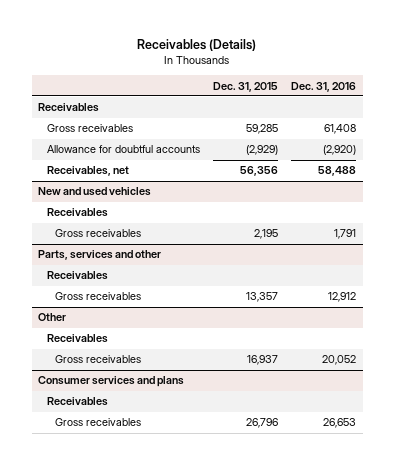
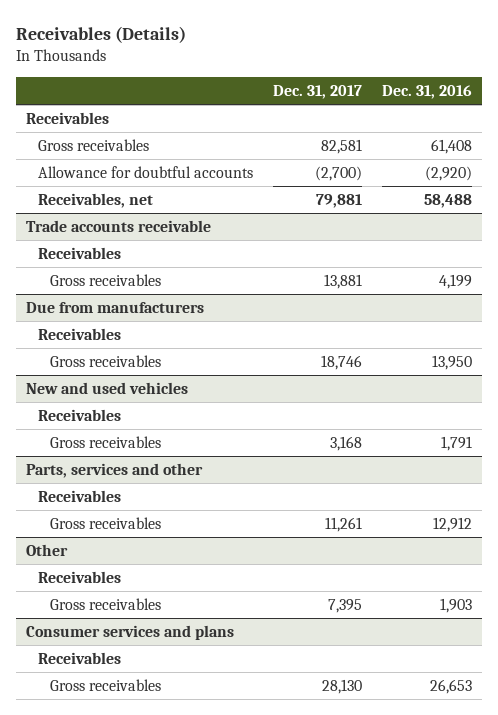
- | Dec. 31, 2015 | Dec. 31, 2016
+ | Dec. 31, 2017 | Dec. 31, 2016
+ Trade accounts receivable
+ Receivables
+ Gross receivables | 13,881 | 4,199
+ Due from manufacturers
+ Receivables
+ Gross receivables | 18,746 | 13,950
@ Other
- Gross receivables | 16,937 | 20,052
+ Gross receivables | 7,395 | 1,903

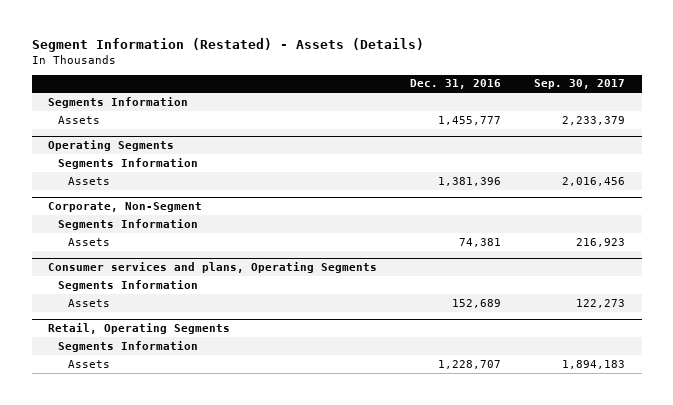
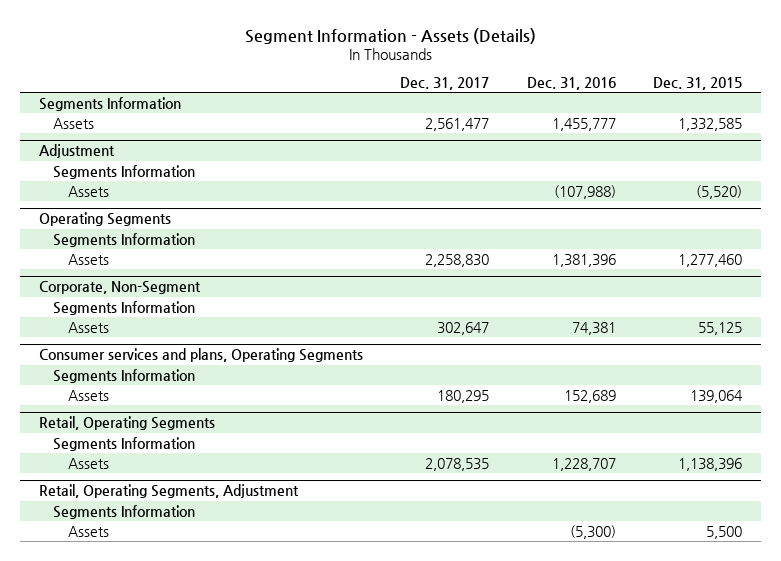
- Segment Information (Restated) - Assets (Details)
+ Segment Information - Assets (Details)
- | Dec. 31, 2016 | Sep. 30, 2017
+ | Dec. 31, 2017 | Dec. 31, 2016 | Dec. 31, 2015
+ Adjustment
+ Segments Information
+ Assets | | (107,988) | (5,520)
+ Retail, Operating Segments, Adjustment
+ Segments Information
+ Assets | | (5,300) | 5,500

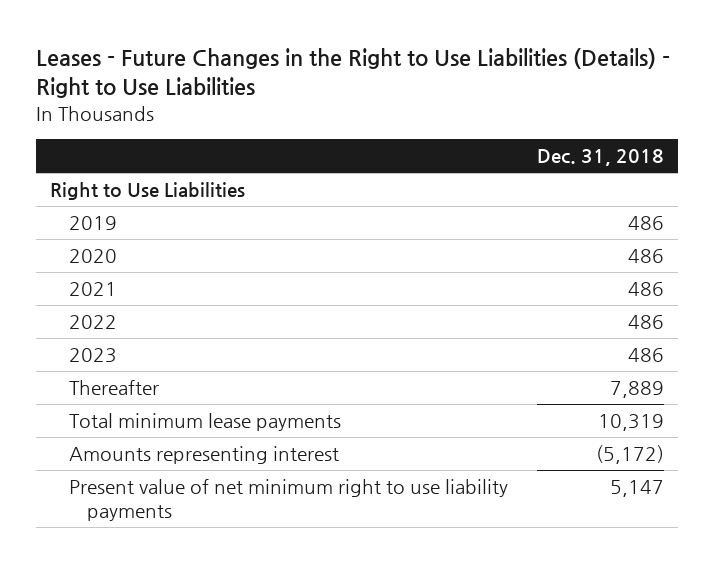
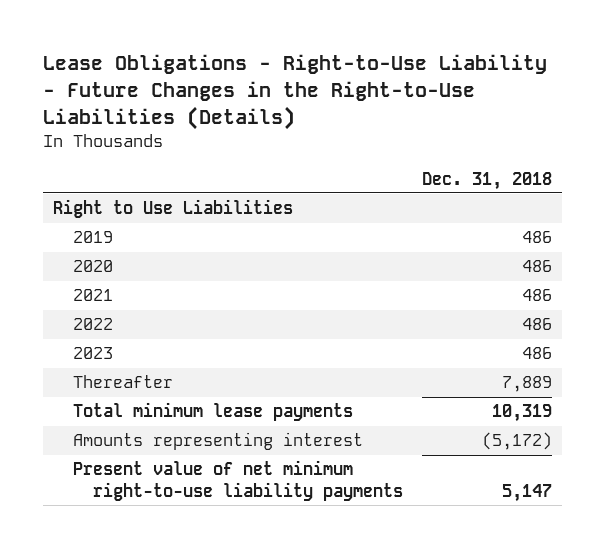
- Leases - Future Changes in the Right to Use Liabilities (Details) - Right to Use Liabilities
+ Lease Obligations - Right-to-Use Liability - Future Changes in the Right-to-Use Liabilities (Details)
- Present value of net minimum right to use liability payments | 5,147
+ Present value of net minimum right-to-use liability payments | 5,147

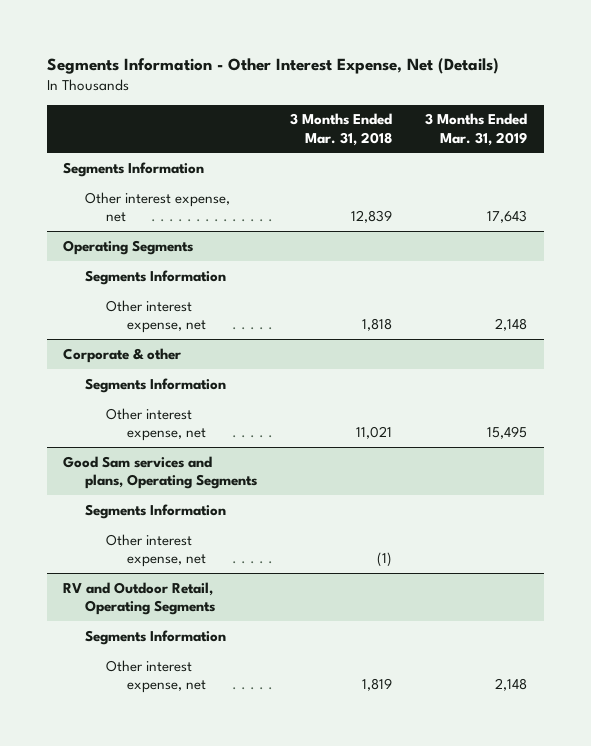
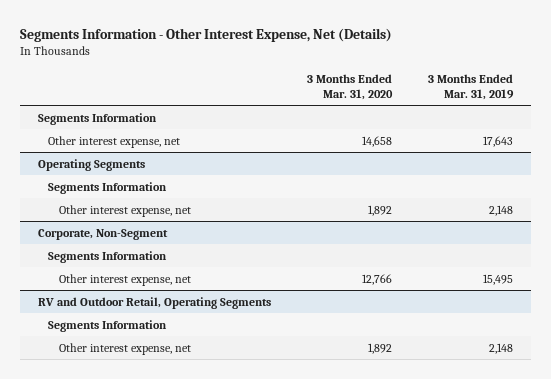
- | 3 Months Ended Mar. 31, 2018 | 3 Months Ended Mar. 31, 2019
+ | 3 Months Ended Mar. 31, 2020 | 3 Months Ended Mar. 31, 2019
- Corporate & other
+ Corporate, Non-Segment
- Good Sam services and plans, Operating Segments
- Segments Information
- Other interest expense, net | (1) |

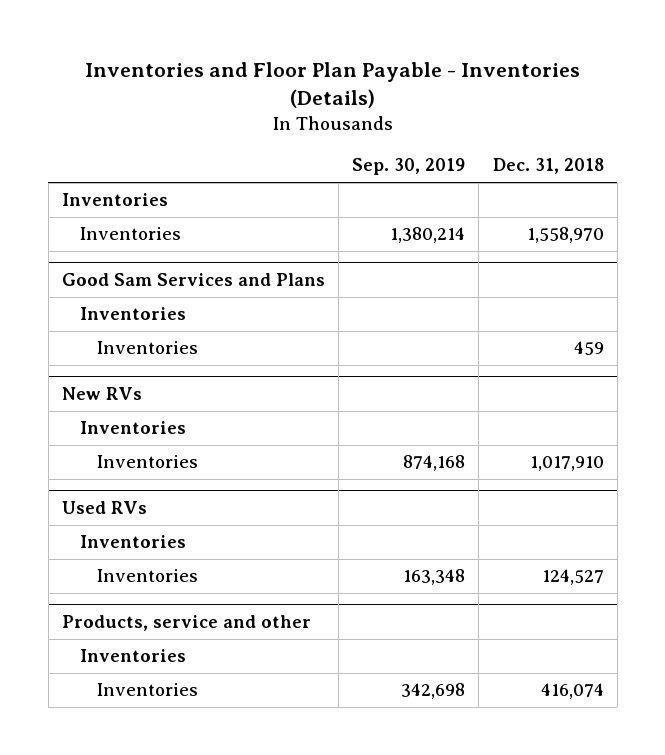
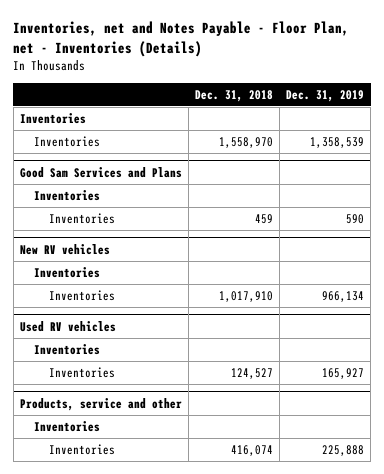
- Inventories and Floor Plan Payable - Inventories (Details)
+ Inventories, net and Notes Payable - Floor Plan, net - Inventories (Details)
- | Sep. 30, 2019 | Dec. 31, 2018
+ | Dec. 31, 2018 | Dec. 31, 2019
- New RVs
+ New RV vehicles
- Used RVs
+ Used RV vehicles

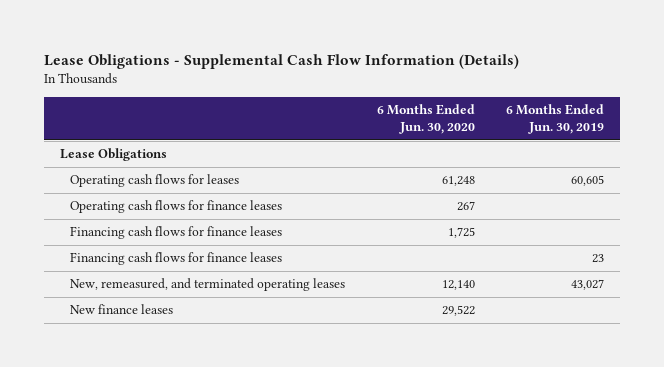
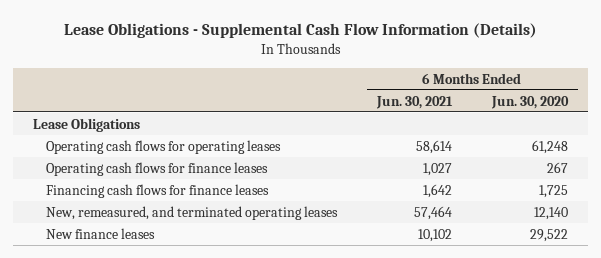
- | 6 Months Ended Jun. 30, 2020 | 6 Months Ended Jun. 30, 2019
+ | 6 Months Ended Jun. 30, 2021 | 6 Months Ended Jun. 30, 2020
- Operating cash flows for leases | 61,248 | 60,605
+ Operating cash flows for operating leases | 58,614 | 61,248
- Financing cash flows for finance leases | | 23

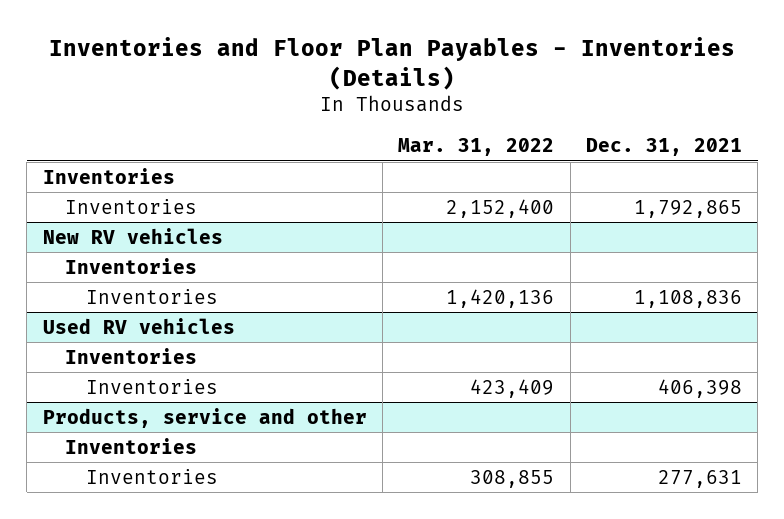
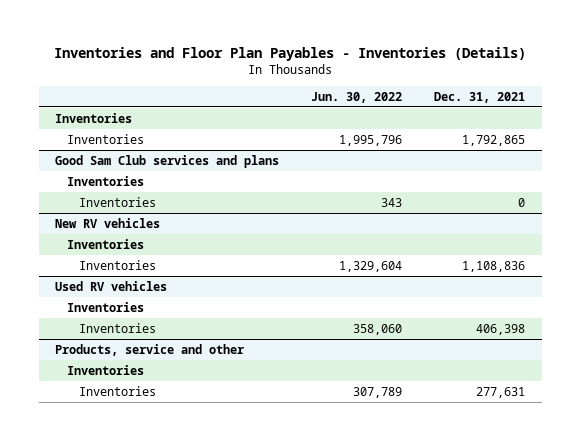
- | Mar. 31, 2022 | Dec. 31, 2021
+ | Jun. 30, 2022 | Dec. 31, 2021
+ Good Sam Club services and plans
+ Inventories
+ Inventories | 343 | 0

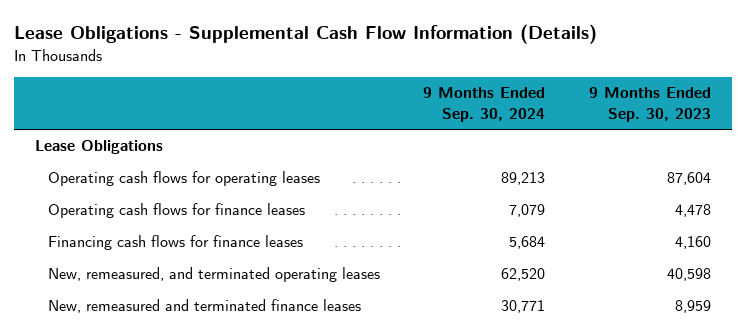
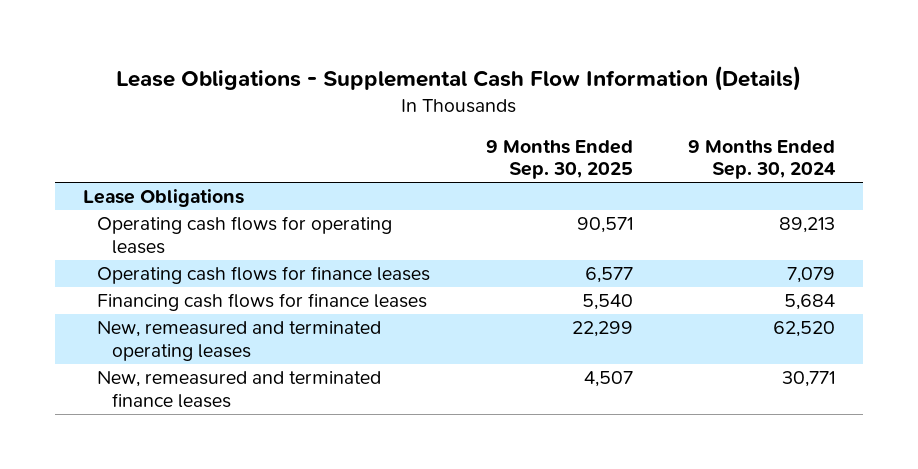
- | 9 Months Ended Sep. 30, 2024 | 9 Months Ended Sep. 30, 2023
+ | 9 Months Ended Sep. 30, 2025 | 9 Months Ended Sep. 30, 2024
- New, remeasured, and terminated operating leases | 62,520 | 40,598
+ New, remeasured and terminated operating leases | 22,299 | 62,520

